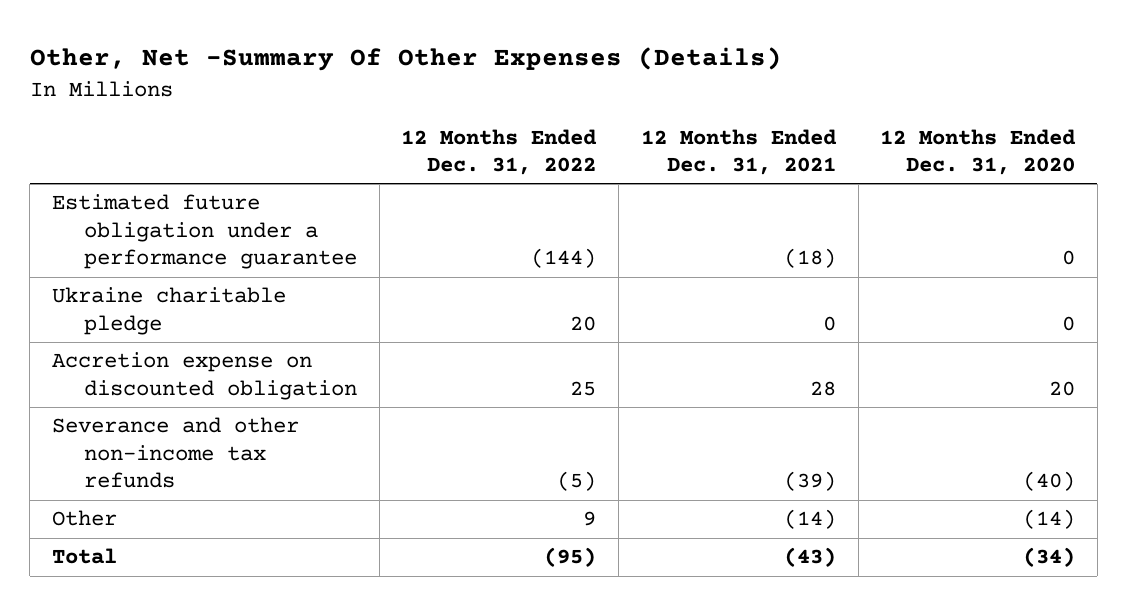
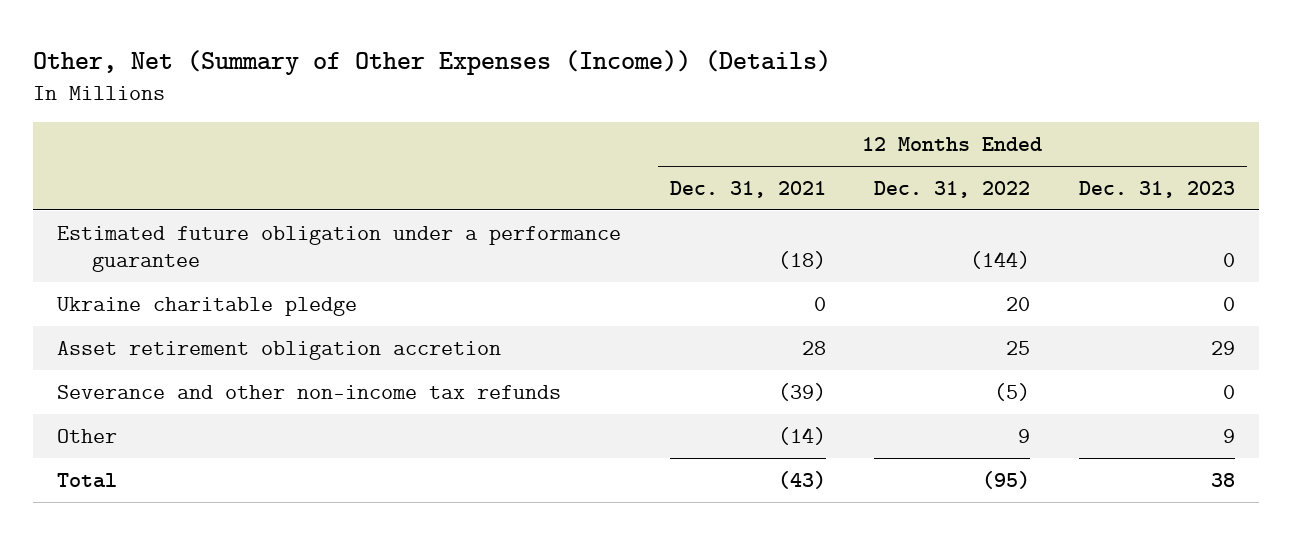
- Other, Net -Summary Of Other Expenses (Details)
+ Other, Net (Summary of Other Expenses (Income)) (Details)
- | 12 Months Ended Dec. 31, 2022 | 12 Months Ended Dec. 31, 2021 | 12 Months Ended Dec. 31, 2020
+ | 12 Months Ended Dec. 31, 2021 | 12 Months Ended Dec. 31, 2022 | 12 Months Ended Dec. 31, 2023
- Accretion expense on discounted obligation | 25 | 28 | 20
+ Asset retirement obligation accretion | 28 | 25 | 29

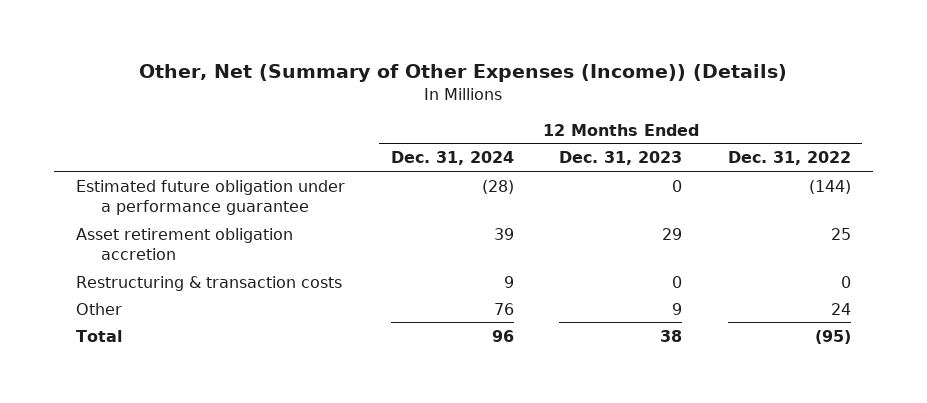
- | 12 Months Ended Dec. 31, 2021 | 12 Months Ended Dec. 31, 2022 | 12 Months Ended Dec. 31, 2023
+ | 12 Months Ended Dec. 31, 2024 | 12 Months Ended Dec. 31, 2023 | 12 Months Ended Dec. 31, 2022
- Ukraine charitable pledge | 0 | 20 | 0
- Severance and other non-income tax refunds | (39) | (5) | 0
- Other | (14) | 9 | 9
+ Restructuring & transaction costs | 9 | 0 | 0
+ Other | 76 | 9 | 24

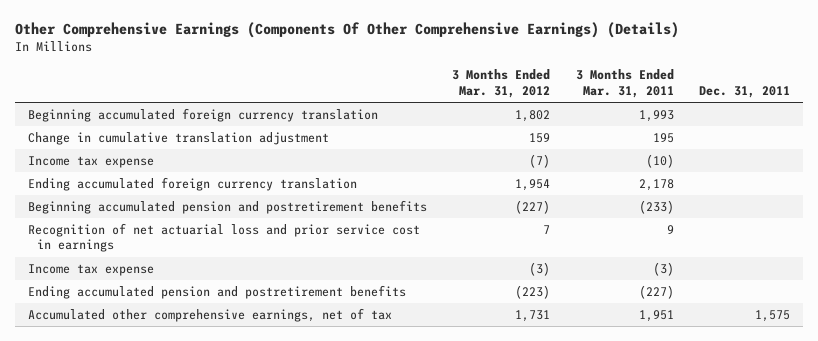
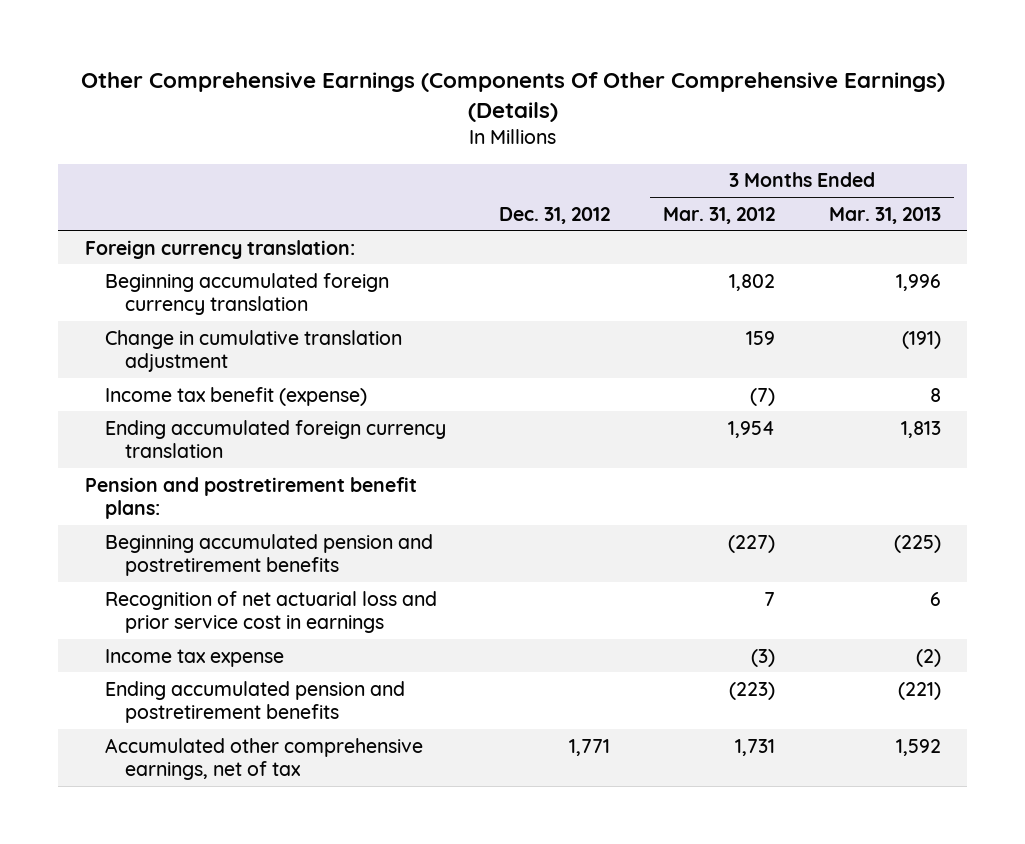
- | 3 Months Ended Mar. 31, 2012 | 3 Months Ended Mar. 31, 2011 | Dec. 31, 2011
+ | Dec. 31, 2012 | 3 Months Ended Mar. 31, 2012 | 3 Months Ended Mar. 31, 2013
+ Foreign currency translation:
- Income tax expense | (7) | (10) |
+ Income tax benefit (expense) | | (7) | 8
+ Pension and postretirement benefit plans:

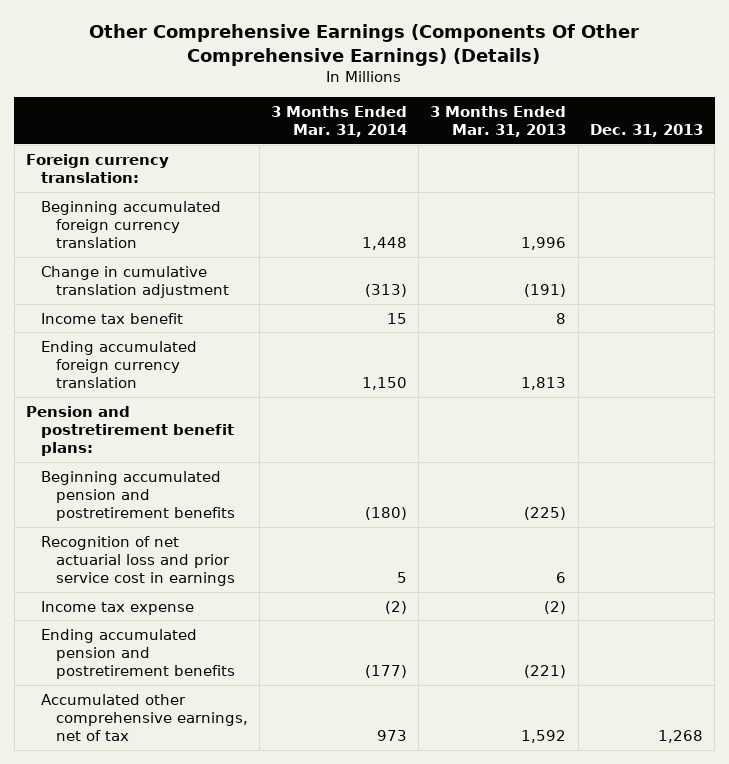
- | Dec. 31, 2012 | 3 Months Ended Mar. 31, 2012 | 3 Months Ended Mar. 31, 2013
+ | 3 Months Ended Mar. 31, 2014 | 3 Months Ended Mar. 31, 2013 | Dec. 31, 2013
- Income tax benefit (expense) | | (7) | 8
+ Income tax benefit | 15 | 8 |

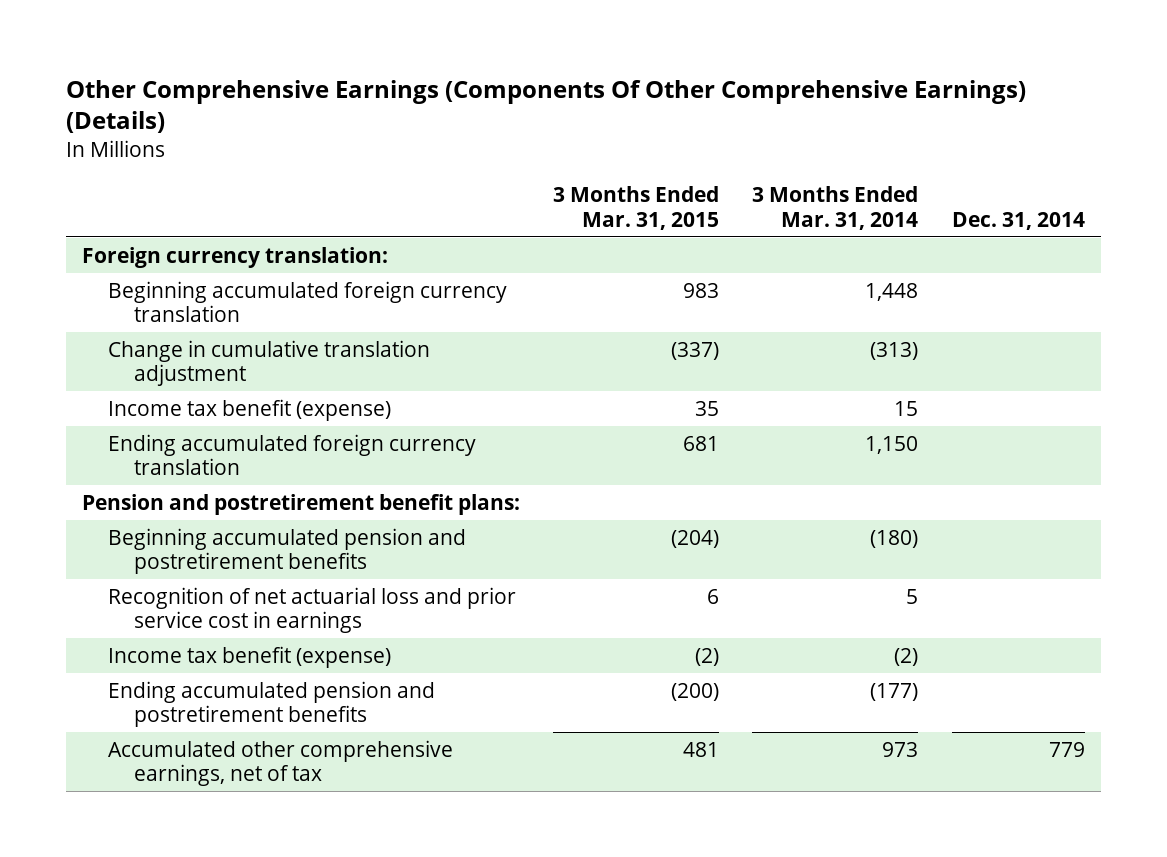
- | 3 Months Ended Mar. 31, 2014 | 3 Months Ended Mar. 31, 2013 | Dec. 31, 2013
+ | 3 Months Ended Mar. 31, 2015 | 3 Months Ended Mar. 31, 2014 | Dec. 31, 2014
- Income tax benefit | 15 | 8 |
+ Income tax benefit (expense) | 35 | 15 |
- Income tax expense | (2) | (2) |
+ Income tax benefit (expense) | (2) | (2) |

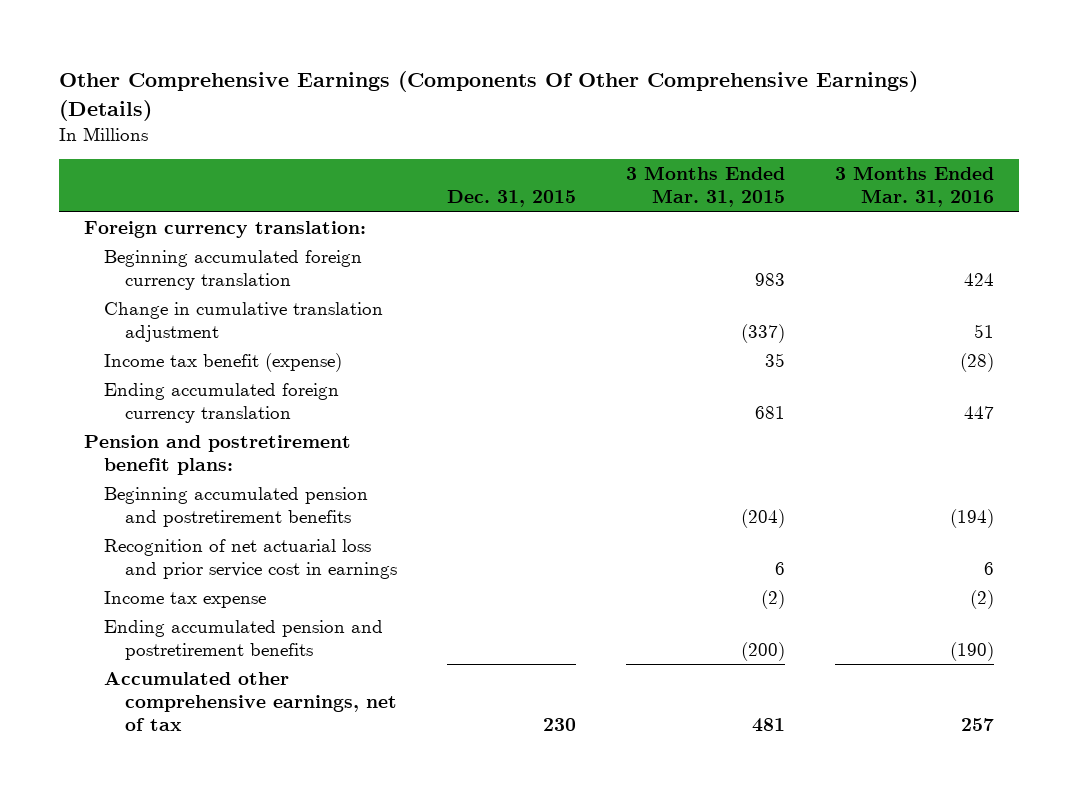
- | 3 Months Ended Mar. 31, 2015 | 3 Months Ended Mar. 31, 2014 | Dec. 31, 2014
+ | Dec. 31, 2015 | 3 Months Ended Mar. 31, 2015 | 3 Months Ended Mar. 31, 2016
- Income tax benefit (expense) | (2) | (2) |
+ Income tax expense | | (2) | (2)

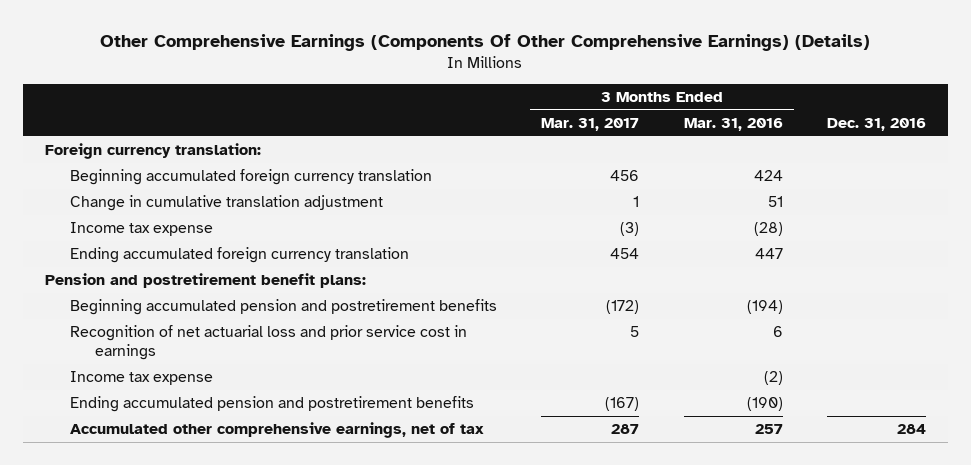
- | Dec. 31, 2015 | 3 Months Ended Mar. 31, 2015 | 3 Months Ended Mar. 31, 2016
+ | 3 Months Ended Mar. 31, 2017 | 3 Months Ended Mar. 31, 2016 | Dec. 31, 2016
- Income tax benefit (expense) | | 35 | (28)
+ Income tax expense | (3) | (28) |

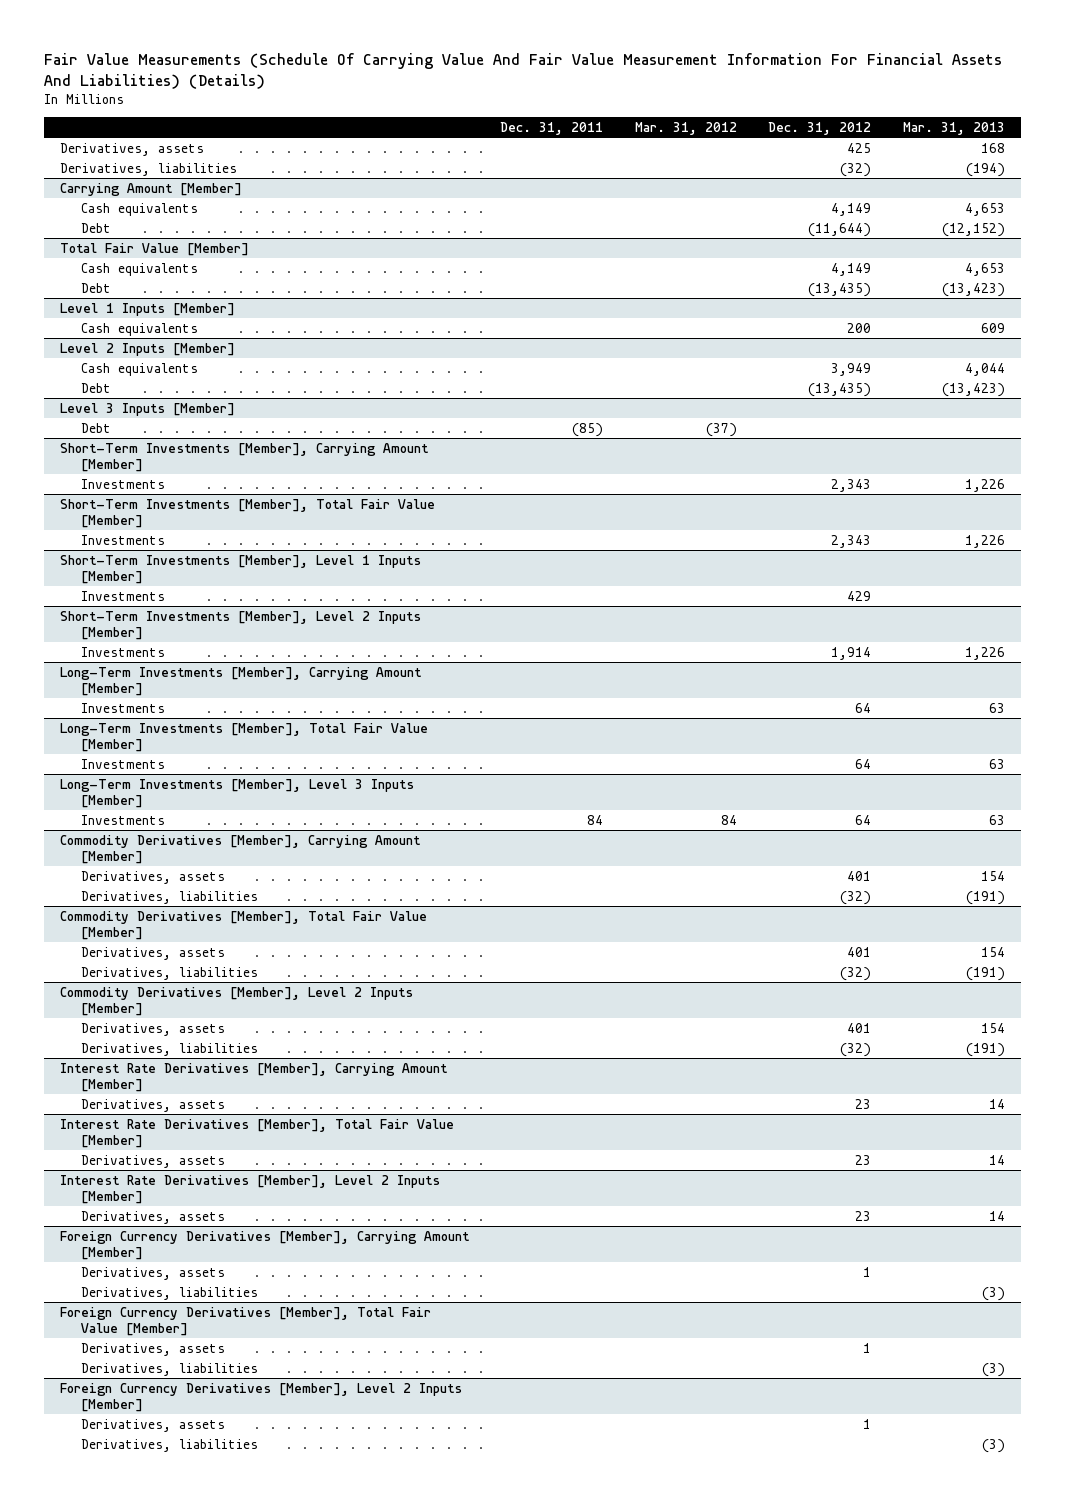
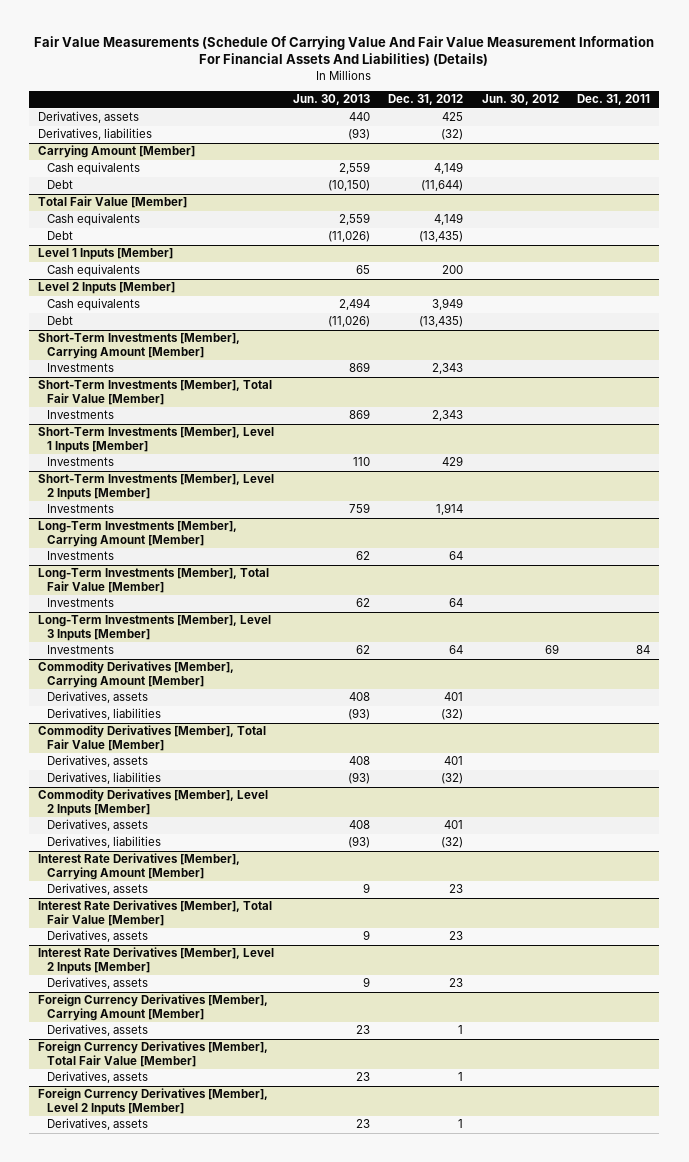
- | Dec. 31, 2011 | Mar. 31, 2012 | Dec. 31, 2012 | Mar. 31, 2013
+ | Jun. 30, 2013 | Dec. 31, 2012 | Jun. 30, 2012 | Dec. 31, 2011
- Level 3 Inputs [Member]
- Debt | (85) | (37) | |
@ Foreign Currency Derivatives [Member], Carrying Amount [Member]
- Derivatives, liabilities | | | | (3)
@ Foreign Currency Derivatives [Member], Total Fair Value [Member]
- Derivatives, liabilities | | | | (3)
@ Foreign Currency Derivatives [Member], Level 2 Inputs [Member]
- Derivatives, liabilities | | | | (3)

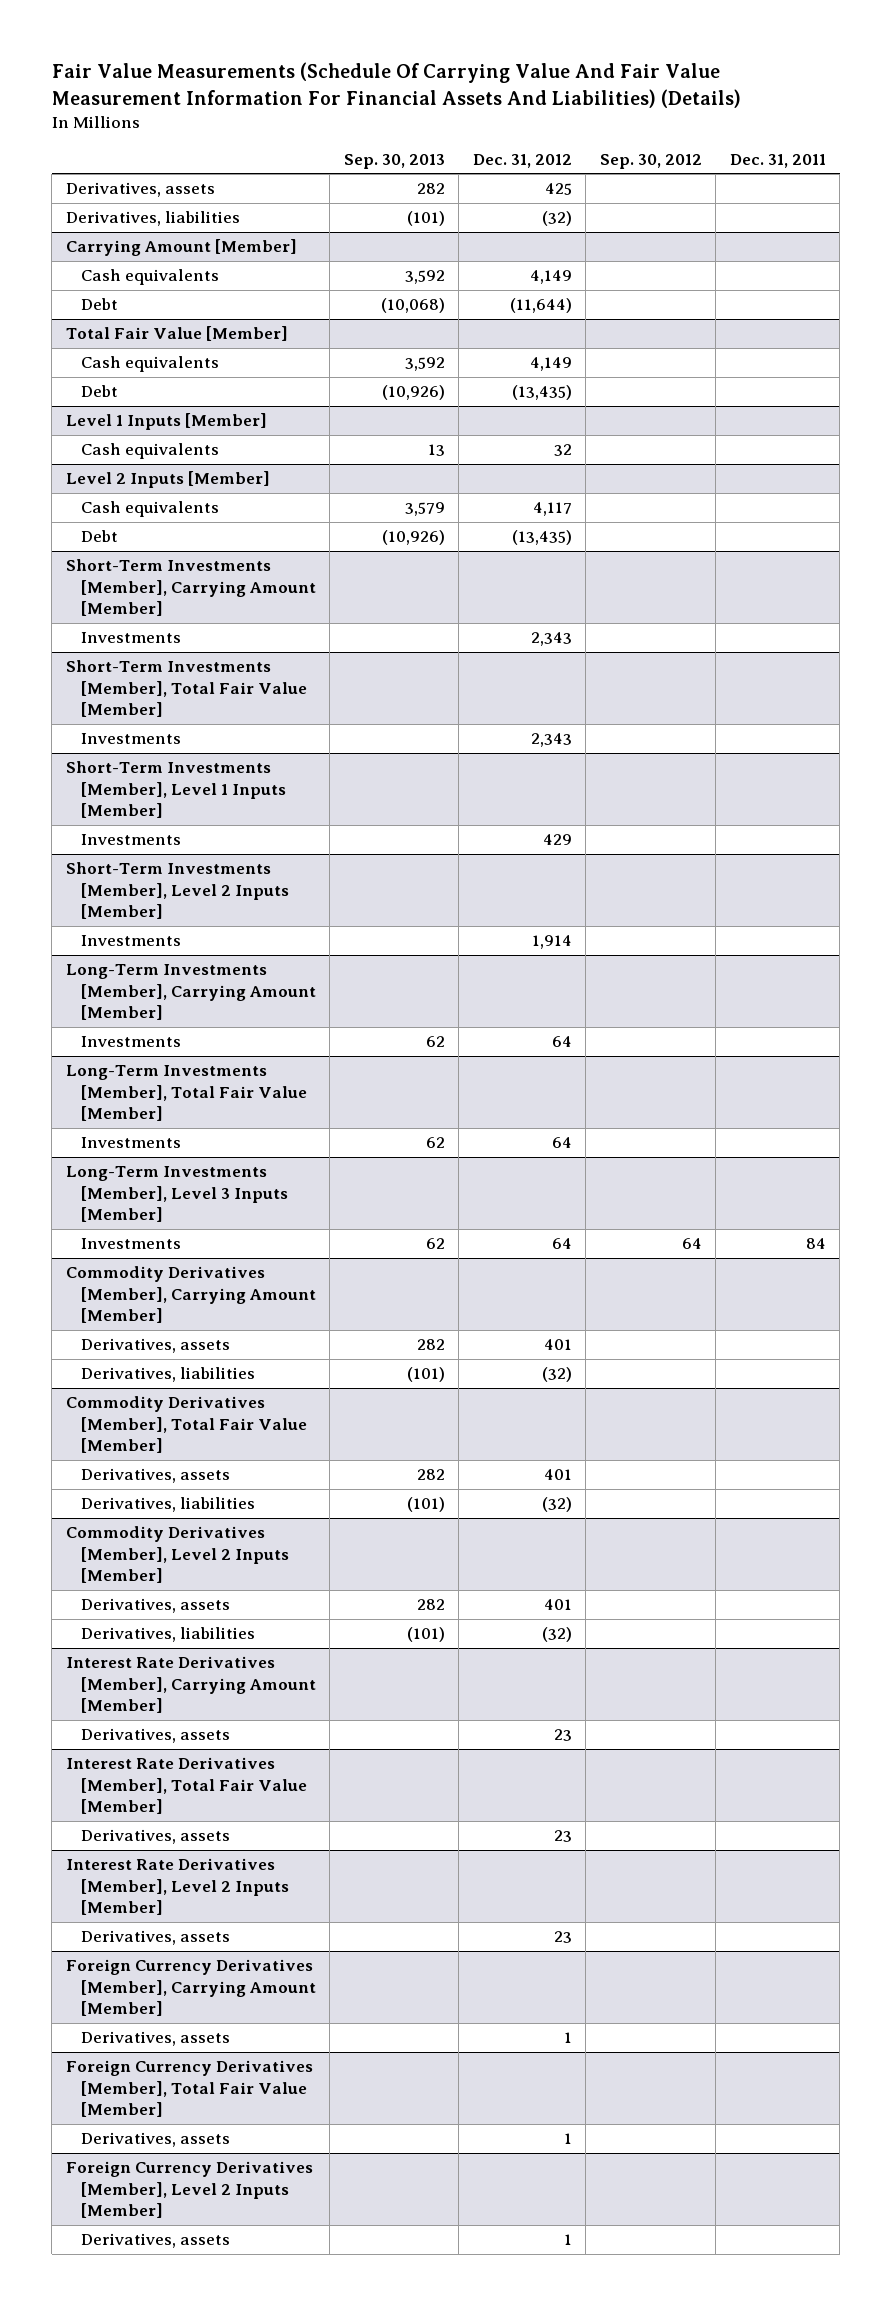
- | Jun. 30, 2013 | Dec. 31, 2012 | Jun. 30, 2012 | Dec. 31, 2011
+ | Sep. 30, 2013 | Dec. 31, 2012 | Sep. 30, 2012 | Dec. 31, 2011
@ Level 1 Inputs [Member]
- Cash equivalents | 65 | 200 | |
+ Cash equivalents | 13 | 32 | |
@ Level 2 Inputs [Member]
- Cash equivalents | 2,494 | 3,949 | |
+ Cash equivalents | 3,579 | 4,117 | |

